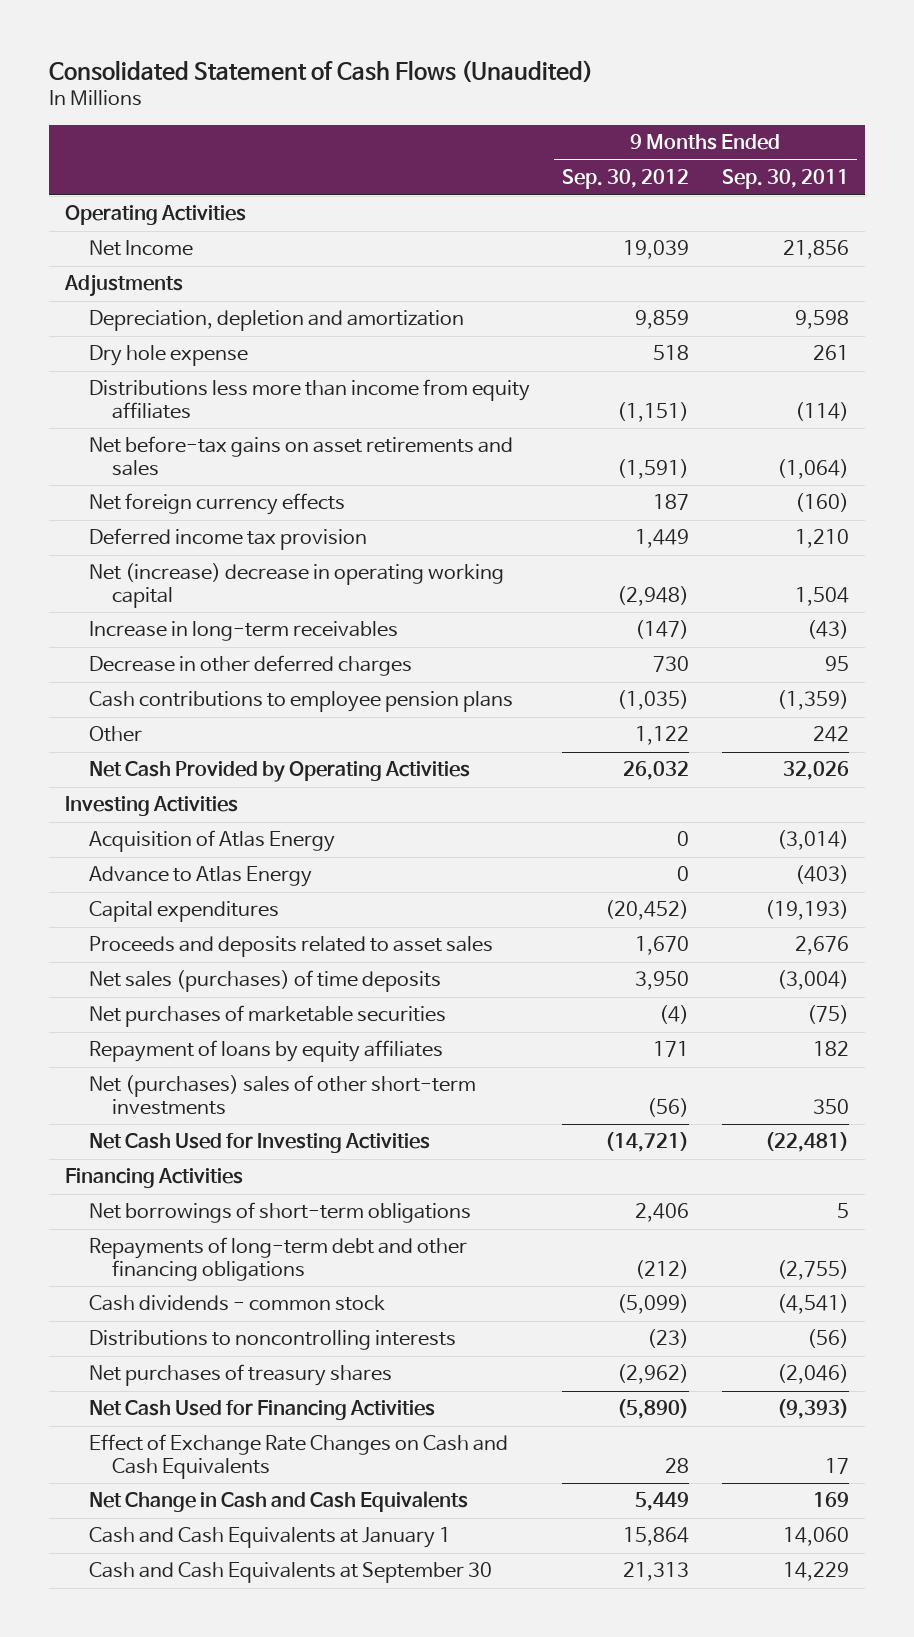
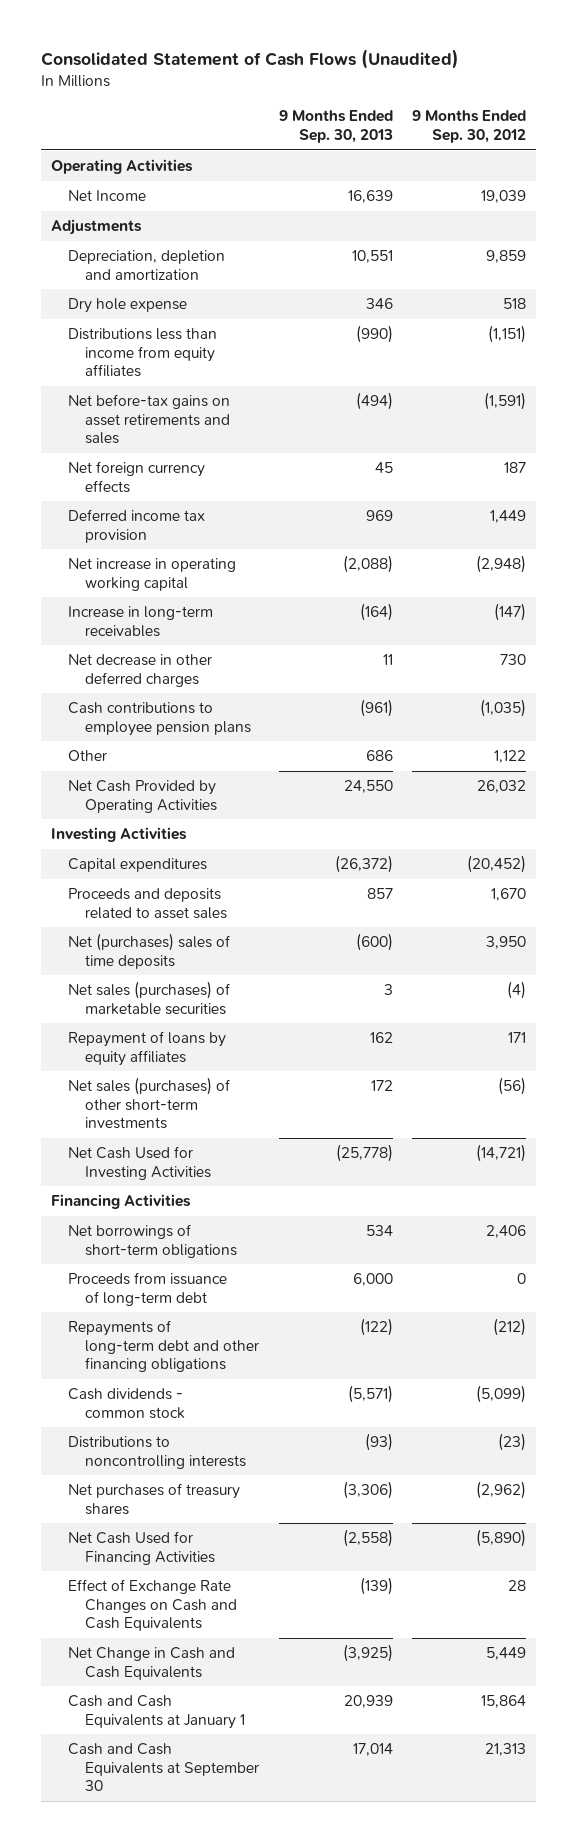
- | 9 Months Ended Sep. 30, 2012 | 9 Months Ended Sep. 30, 2011
+ | 9 Months Ended Sep. 30, 2013 | 9 Months Ended Sep. 30, 2012
- Distributions less more than income from equity affiliates | (1,151) | (114)
+ Distributions less than income from equity affiliates | (990) | (1,151)
- Net (increase) decrease in operating working capital | (2,948) | 1,504
+ Net increase in operating working capital | (2,088) | (2,948)
- Decrease in other deferred charges | 730 | 95
+ Net decrease in other deferred charges | 11 | 730
- Acquisition of Atlas Energy | 0 | (3,014)
- Advance to Atlas Energy | 0 | (403)
- Net sales (purchases) of time deposits | 3,950 | (3,004)
- Net purchases of marketable securities | (4) | (75)
+ Net (purchases) sales of time deposits | (600) | 3,950
+ Net sales (purchases) of marketable securities | 3 | (4)
- Net (purchases) sales of other short-term investments | (56) | 350
+ Net sales (purchases) of other short-term investments | 172 | (56)
+ Proceeds from issuance of long-term debt | 6,000 | 0

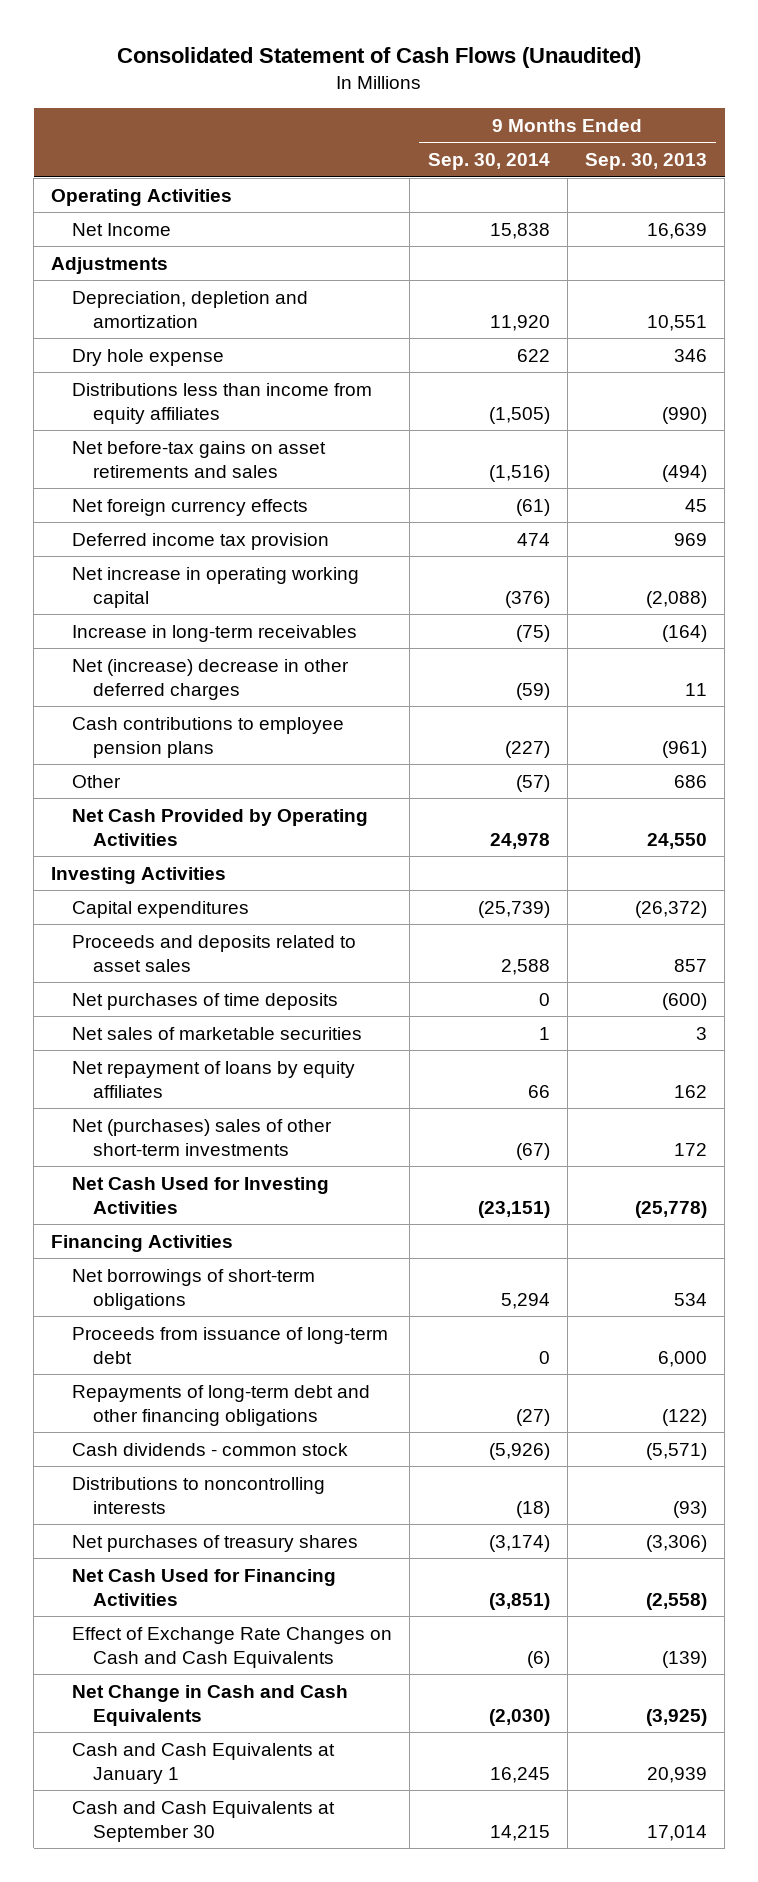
- | 9 Months Ended Sep. 30, 2013 | 9 Months Ended Sep. 30, 2012
+ | 9 Months Ended Sep. 30, 2014 | 9 Months Ended Sep. 30, 2013
- Net decrease in other deferred charges | 11 | 730
+ Net (increase) decrease in other deferred charges | (59) | 11
- Net (purchases) sales of time deposits | (600) | 3,950
- Net sales (purchases) of marketable securities | 3 | (4)
- Repayment of loans by equity affiliates | 162 | 171
- Net sales (purchases) of other short-term investments | 172 | (56)
+ Net purchases of time deposits | 0 | (600)
+ Net sales of marketable securities | 1 | 3
+ Net repayment of loans by equity affiliates | 66 | 162
+ Net (purchases) sales of other short-term investments | (67) | 172

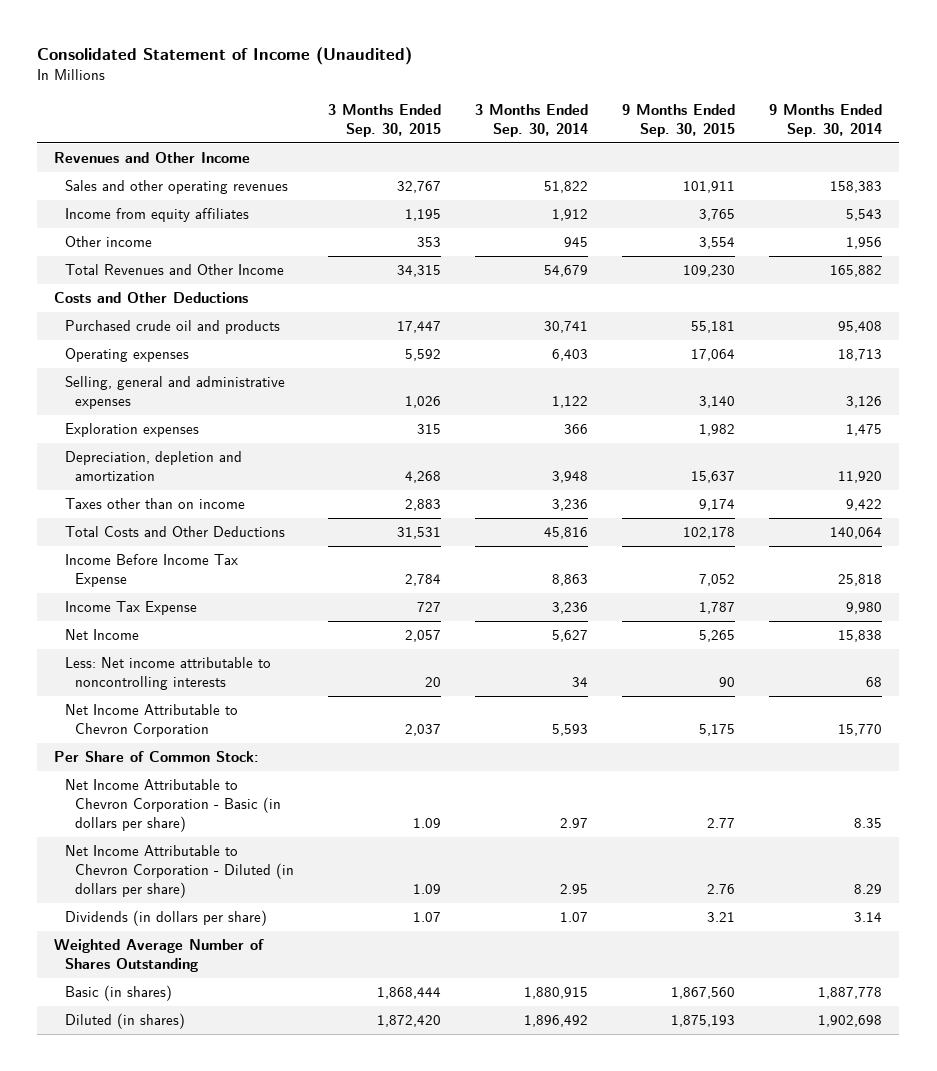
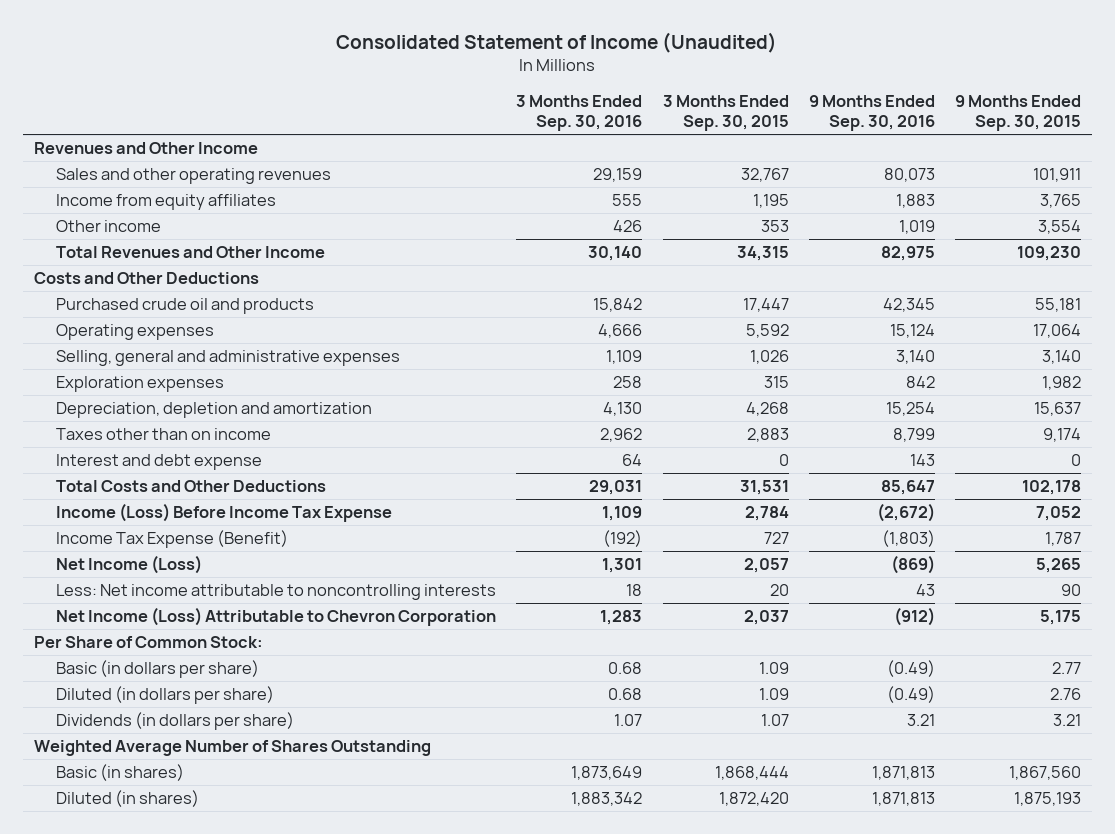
- | 3 Months Ended Sep. 30, 2015 | 3 Months Ended Sep. 30, 2014 | 9 Months Ended Sep. 30, 2015 | 9 Months Ended Sep. 30, 2014
+ | 3 Months Ended Sep. 30, 2016 | 3 Months Ended Sep. 30, 2015 | 9 Months Ended Sep. 30, 2016 | 9 Months Ended Sep. 30, 2015
+ Interest and debt expense | 64 | 0 | 143 | 0
- Income Before Income Tax Expense | 2,784 | 8,863 | 7,052 | 25,818
- Income Tax Expense | 727 | 3,236 | 1,787 | 9,980
- Net Income | 2,057 | 5,627 | 5,265 | 15,838
+ Income (Loss) Before Income Tax Expense | 1,109 | 2,784 | (2,672) | 7,052
+ Income Tax Expense (Benefit) | (192) | 727 | (1,803) | 1,787
+ Net Income (Loss) | 1,301 | 2,057 | (869) | 5,265
- Net Income Attributable to Chevron Corporation | 2,037 | 5,593 | 5,175 | 15,770
+ Net Income (Loss) Attributable to Chevron Corporation | 1,283 | 2,037 | (912) | 5,175
- Net Income Attributable to Chevron Corporation - Basic (in dollars per share) | 1.09 | 2.97 | 2.77 | 8.35
- Net Income Attributable to Chevron Corporation - Diluted (in dollars per share) | 1.09 | 2.95 | 2.76 | 8.29
+ Basic (in dollars per share) | 0.68 | 1.09 | (0.49) | 2.77
+ Diluted (in dollars per share) | 0.68 | 1.09 | (0.49) | 2.76

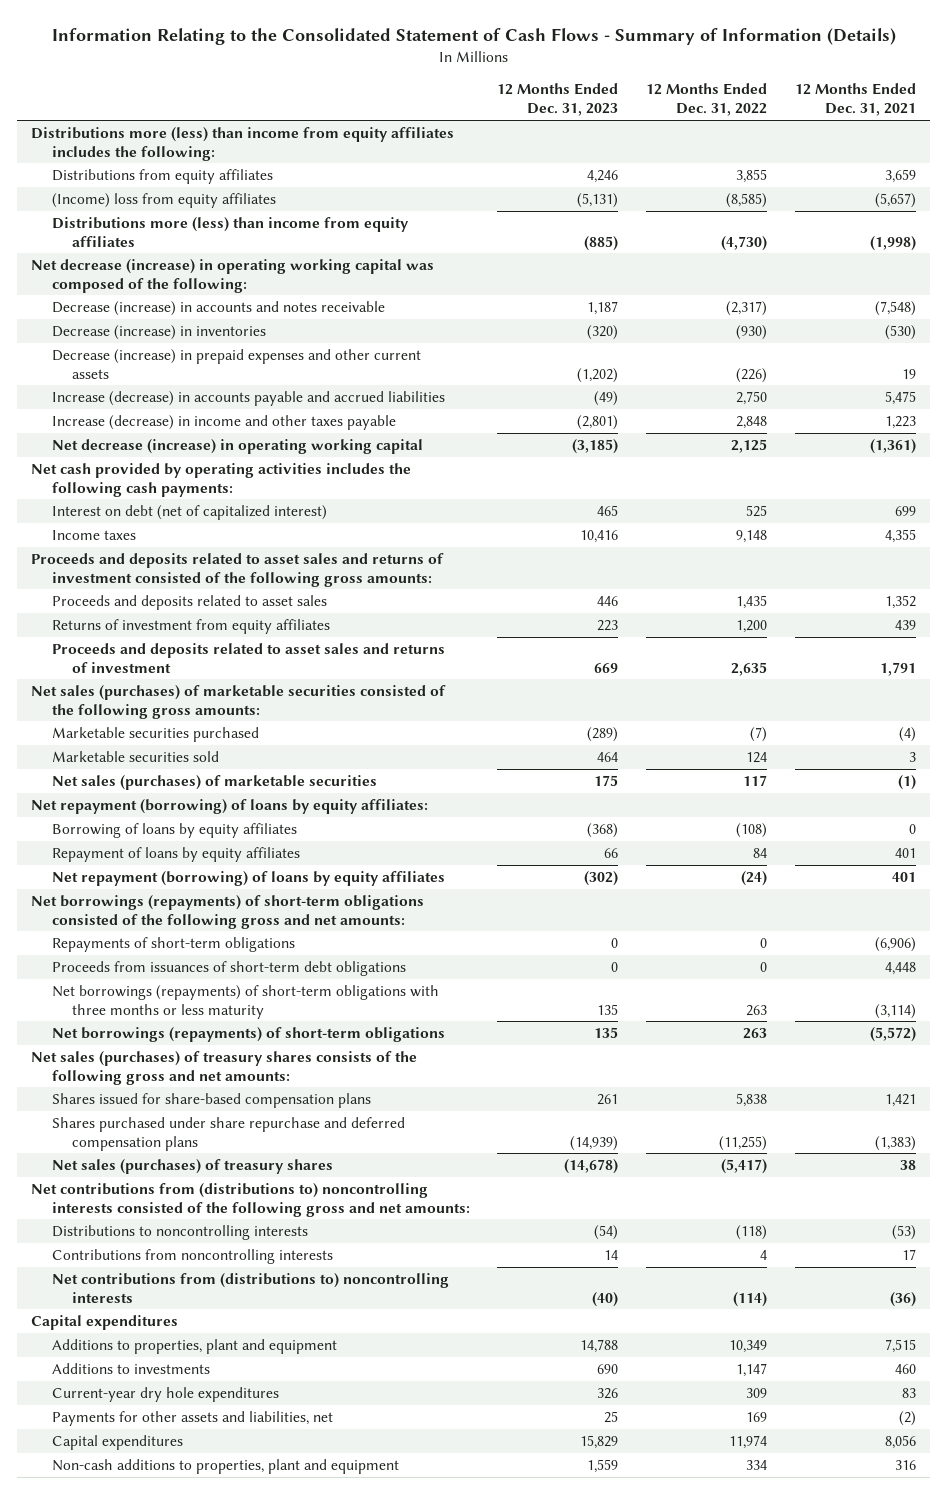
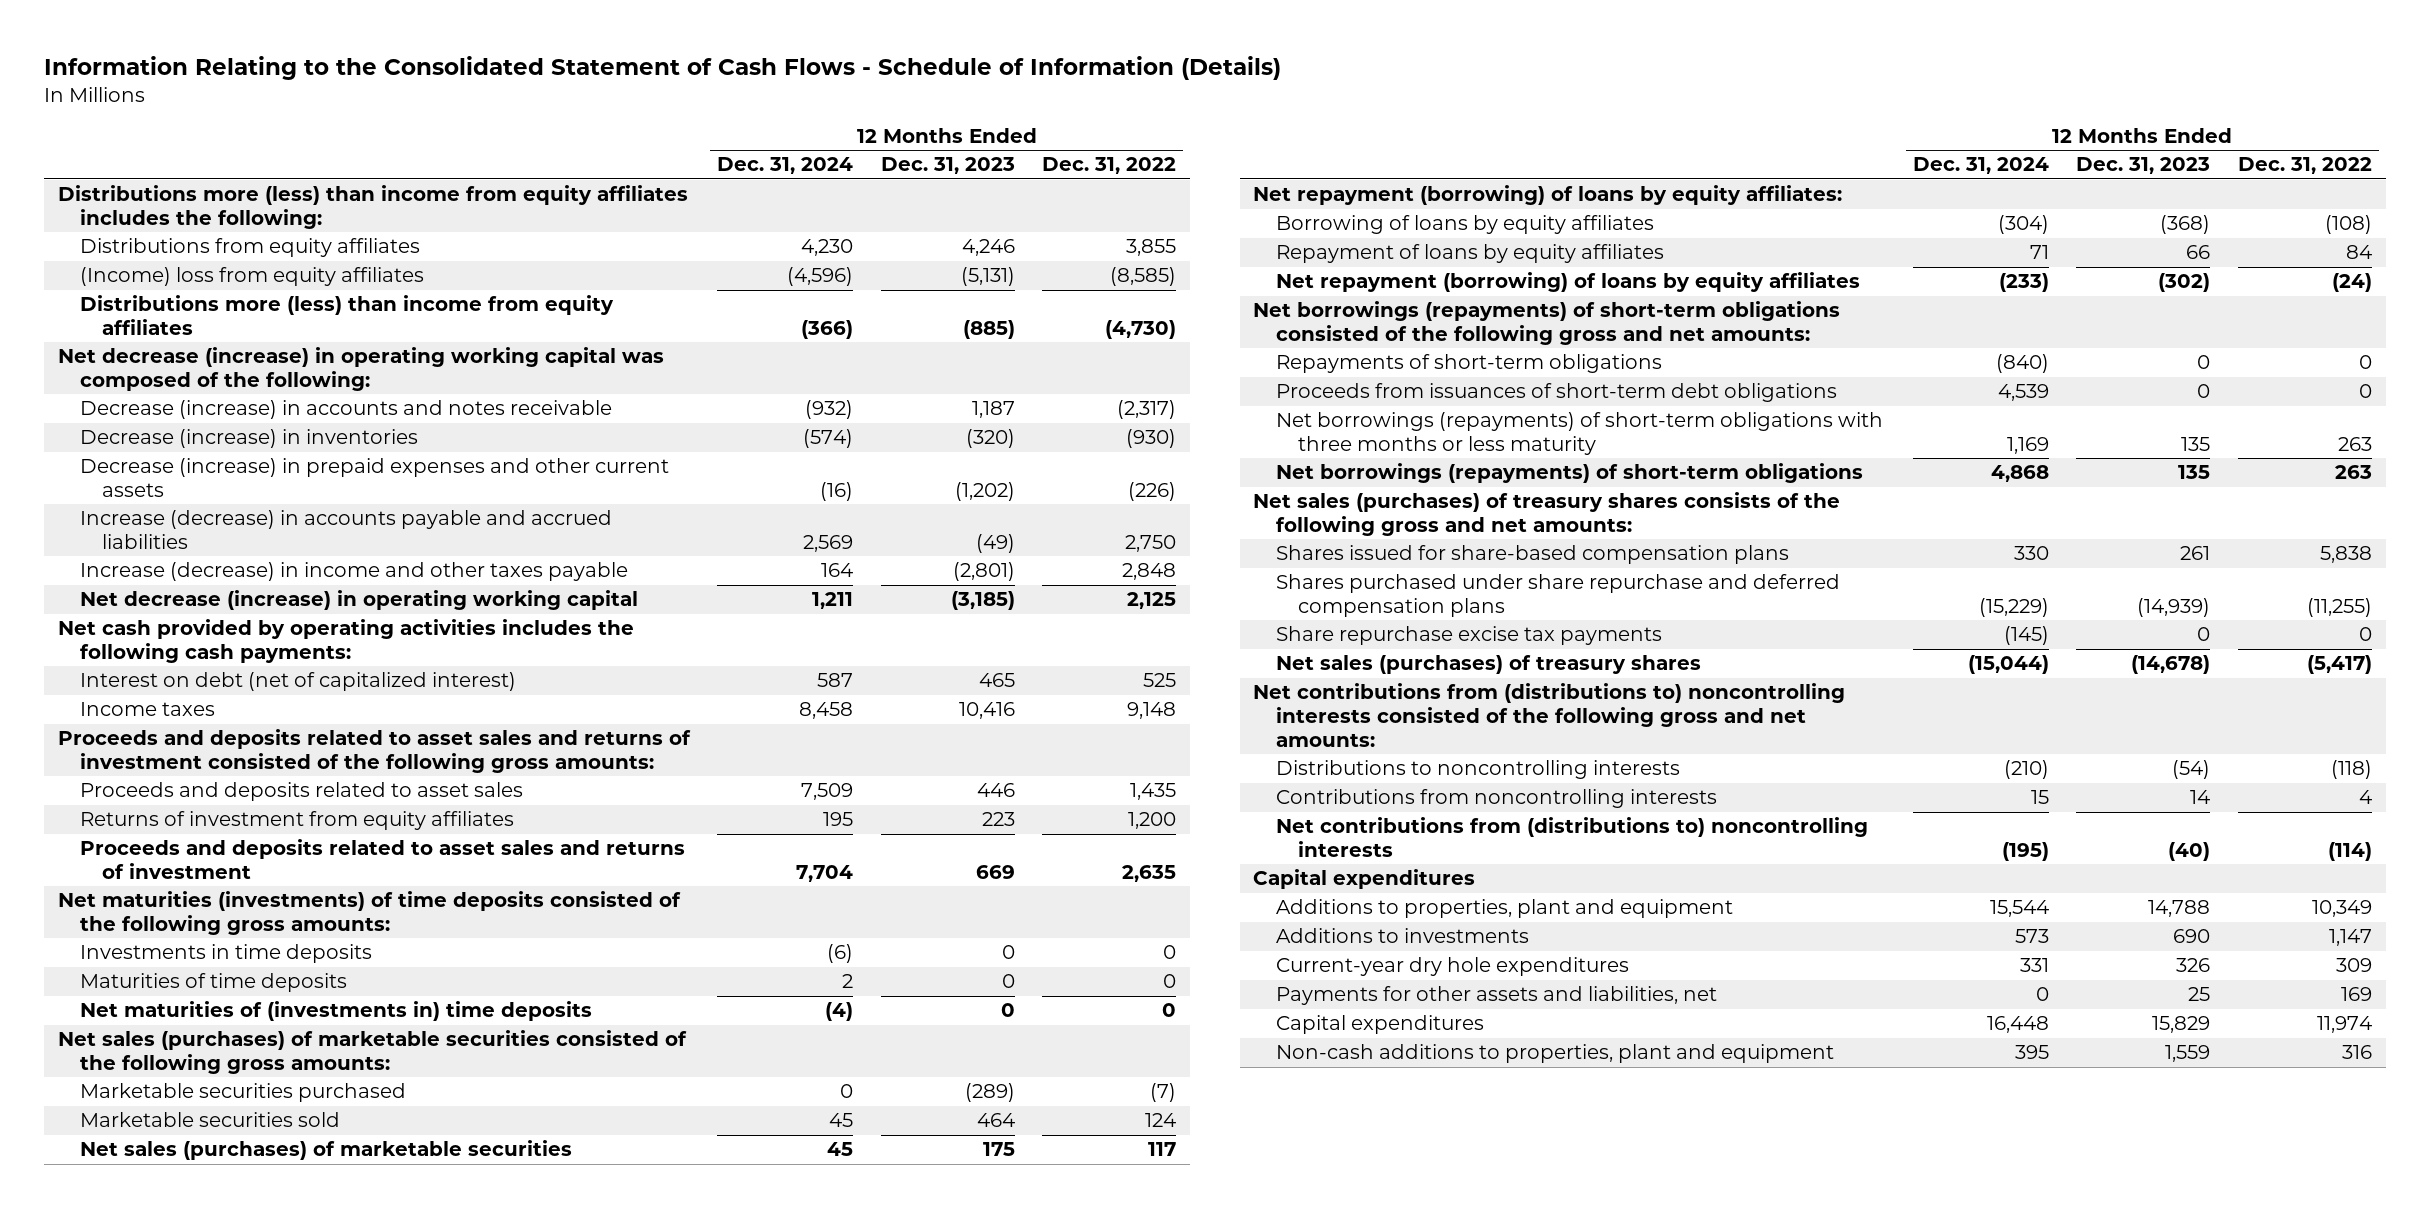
- Information Relating to the Consolidated Statement of Cash Flows - Summary of Information (Details)
+ Information Relating to the Consolidated Statement of Cash Flows - Schedule of Information (Details)
- | 12 Months Ended Dec. 31, 2023 | 12 Months Ended Dec. 31, 2022 | 12 Months Ended Dec. 31, 2021
+ | 12 Months Ended Dec. 31, 2024 | 12 Months Ended Dec. 31, 2023 | 12 Months Ended Dec. 31, 2022
+ Net maturities (investments) of time deposits consisted of the following gross amounts:
+ Investments in time deposits | (6) | 0 | 0
+ Maturities of time deposits | 2 | 0 | 0
+ Net maturities of (investments in) time deposits | (4) | 0 | 0
+ Share repurchase excise tax payments | (145) | 0 | 0
- Non-cash additions to properties, plant and equipment | 1,559 | 334 | 316
+ Non-cash additions to properties, plant and equipment | 395 | 1,559 | 316

